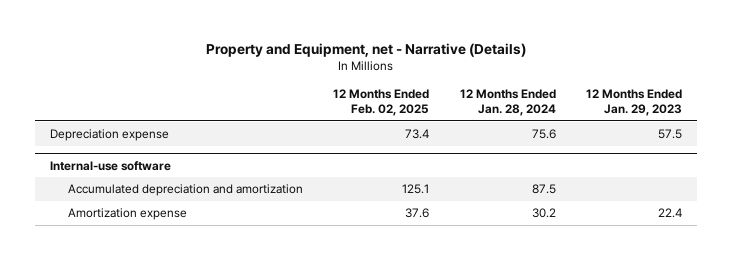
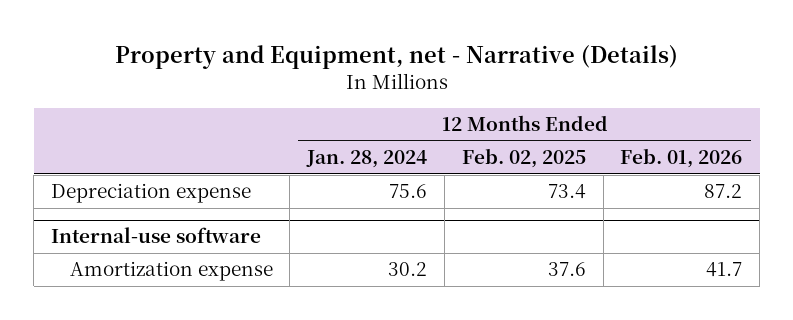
- | 12 Months Ended Feb. 02, 2025 | 12 Months Ended Jan. 28, 2024 | 12 Months Ended Jan. 29, 2023
+ | 12 Months Ended Jan. 28, 2024 | 12 Months Ended Feb. 02, 2025 | 12 Months Ended Feb. 01, 2026
@ Internal-use software
- Accumulated depreciation and amortization | 125.1 | 87.5 |

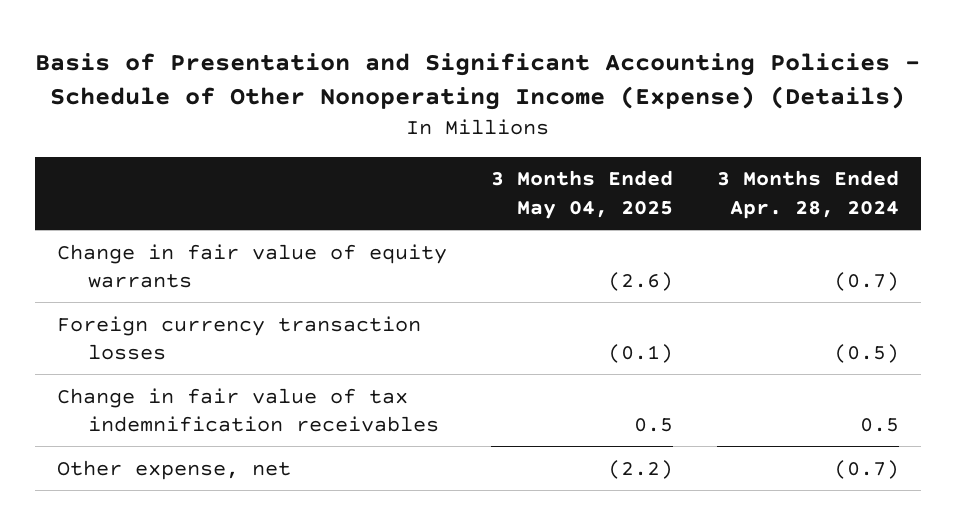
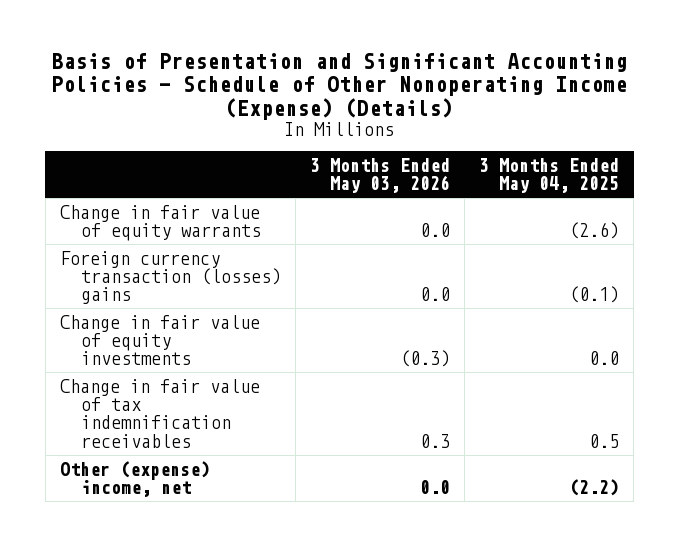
- | 3 Months Ended May 04, 2025 | 3 Months Ended Apr. 28, 2024
+ | 3 Months Ended May 03, 2026 | 3 Months Ended May 04, 2025
- Foreign currency transaction losses | (0.1) | (0.5)
+ Foreign currency transaction (losses) gains | 0.0 | (0.1)
+ Change in fair value of equity investments | (0.3) | 0.0
- Other expense, net | (2.2) | (0.7)
+ Other (expense) income, net | 0.0 | (2.2)

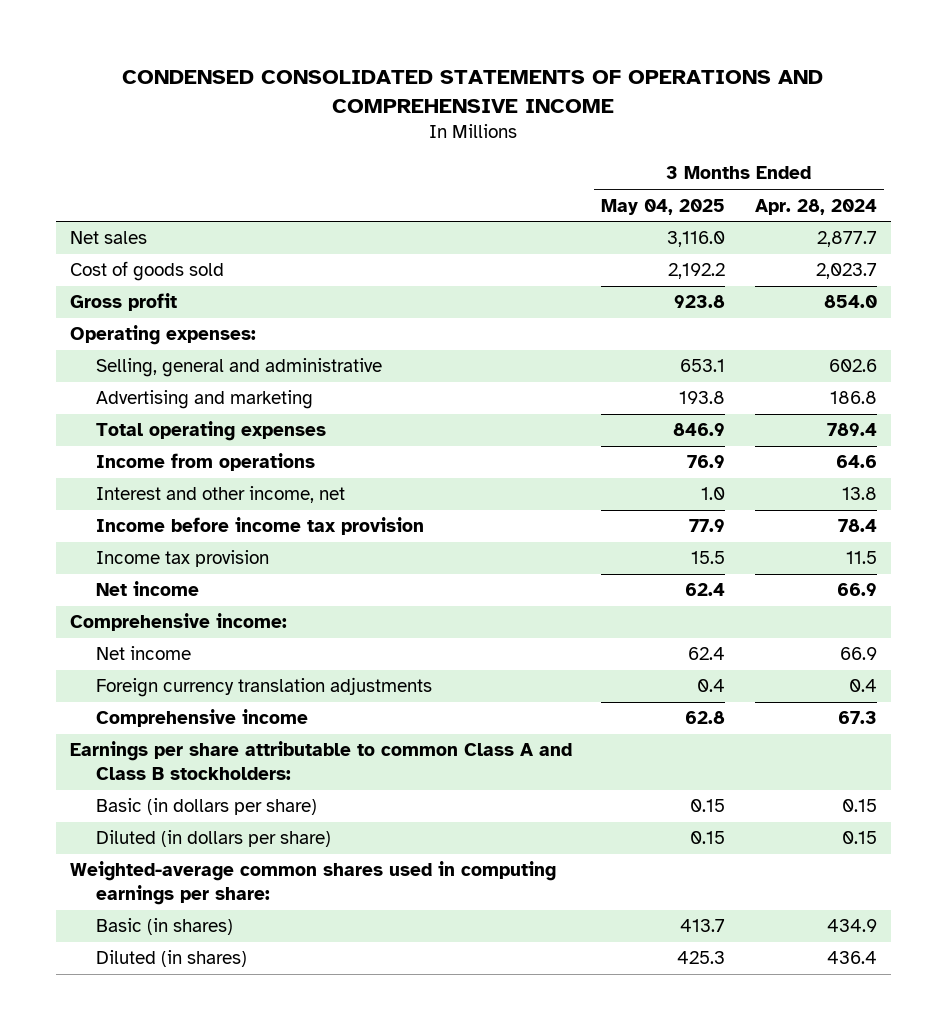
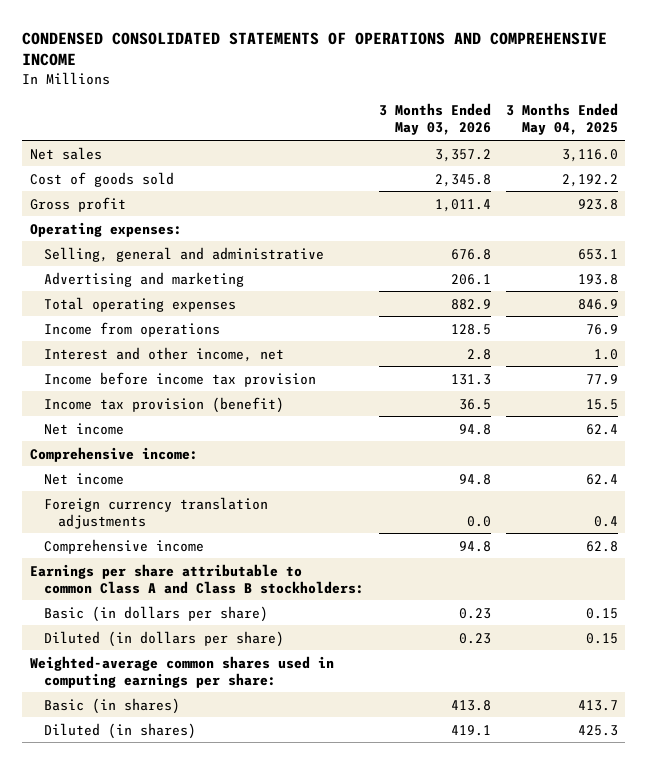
- | 3 Months Ended May 04, 2025 | 3 Months Ended Apr. 28, 2024
+ | 3 Months Ended May 03, 2026 | 3 Months Ended May 04, 2025
- Income tax provision | 15.5 | 11.5
+ Income tax provision (benefit) | 36.5 | 15.5

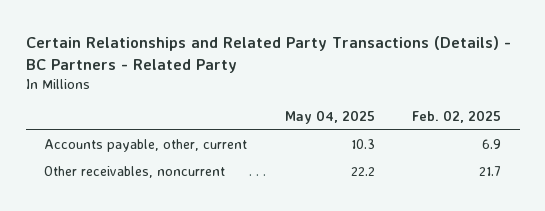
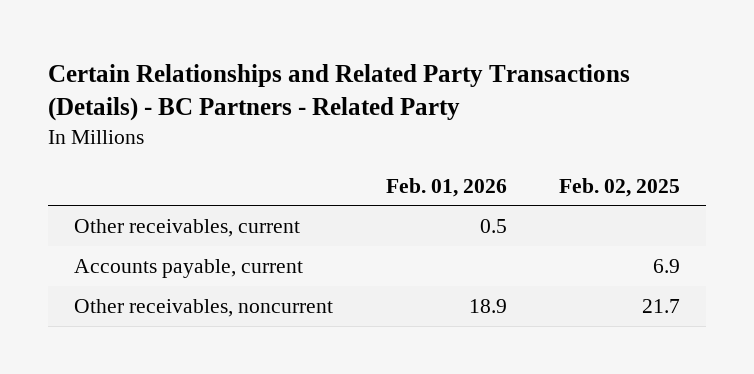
- | May 04, 2025 | Feb. 02, 2025
+ | Feb. 01, 2026 | Feb. 02, 2025
- Accounts payable, other, current | 10.3 | 6.9
+ Other receivables, current | 0.5 |
+ Accounts payable, current | | 6.9

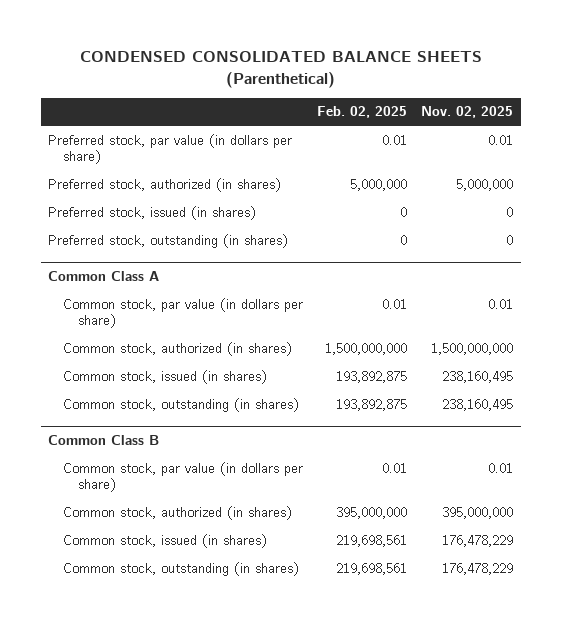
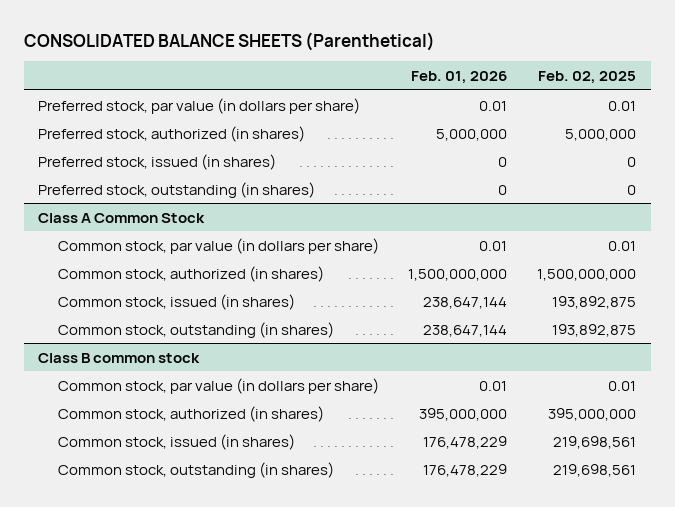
- CONDENSED CONSOLIDATED BALANCE SHEETS (Parenthetical)
+ CONSOLIDATED BALANCE SHEETS (Parenthetical)
- | Feb. 02, 2025 | Nov. 02, 2025
+ | Feb. 01, 2026 | Feb. 02, 2025
- Common Class A
+ Class A Common Stock
- Common Class B
+ Class B common stock

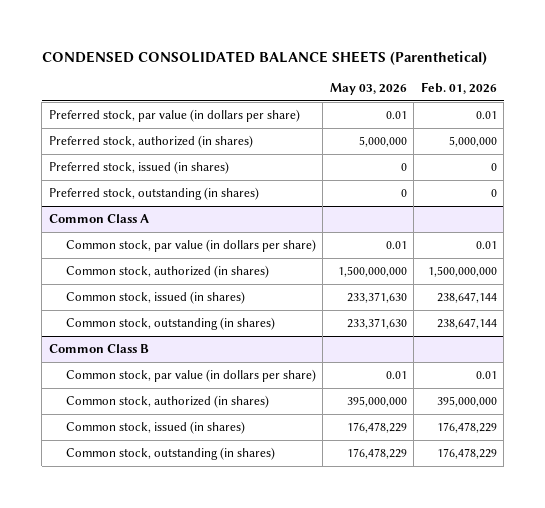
- CONSOLIDATED BALANCE SHEETS (Parenthetical)
+ CONDENSED CONSOLIDATED BALANCE SHEETS (Parenthetical)
- | Feb. 01, 2026 | Feb. 02, 2025
+ | May 03, 2026 | Feb. 01, 2026
- Class A Common Stock
+ Common Class A
- Class B common stock
+ Common Class B

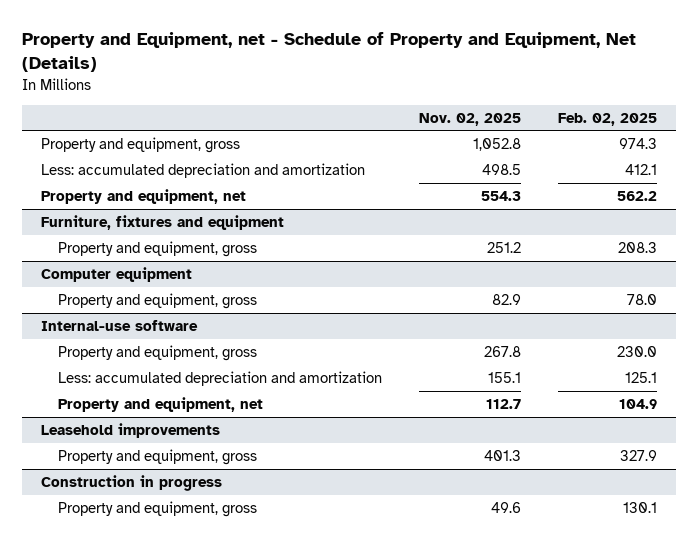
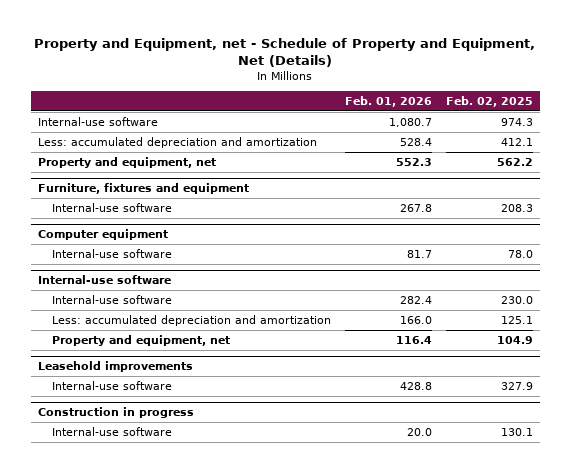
- | Nov. 02, 2025 | Feb. 02, 2025
+ | Feb. 01, 2026 | Feb. 02, 2025
- Property and equipment, gross | 1,052.8 | 974.3
+ Internal-use software | 1,080.7 | 974.3
@ Furniture, fixtures and equipment
- Property and equipment, gross | 251.2 | 208.3
+ Internal-use software | 267.8 | 208.3
@ Computer equipment
- Property and equipment, gross | 82.9 | 78.0
+ Internal-use software | 81.7 | 78.0
@ Internal-use software
- Property and equipment, gross | 267.8 | 230.0
+ Internal-use software | 282.4 | 230.0
@ Leasehold improvements
- Property and equipment, gross | 401.3 | 327.9
+ Internal-use software | 428.8 | 327.9
@ Construction in progress
- Property and equipment, gross | 49.6 | 130.1
+ Internal-use software | 20.0 | 130.1

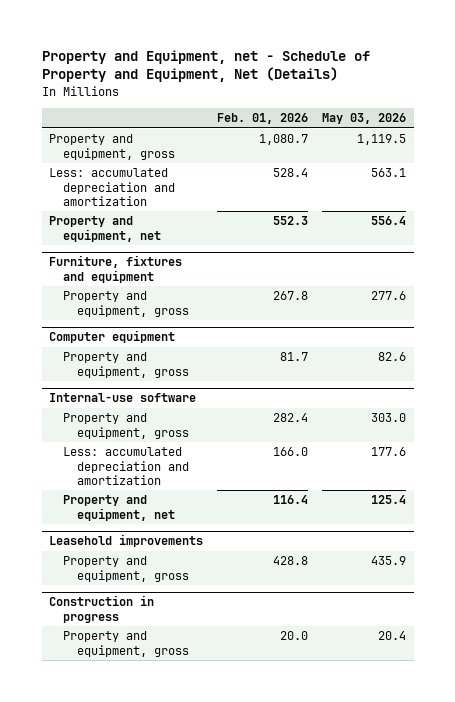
- | Feb. 01, 2026 | Feb. 02, 2025
+ | Feb. 01, 2026 | May 03, 2026
- Internal-use software | 1,080.7 | 974.3
+ Property and equipment, gross | 1,080.7 | 1,119.5
@ Furniture, fixtures and equipment
- Internal-use software | 267.8 | 208.3
+ Property and equipment, gross | 267.8 | 277.6
@ Computer equipment
- Internal-use software | 81.7 | 78.0
+ Property and equipment, gross | 81.7 | 82.6
@ Internal-use software
- Internal-use software | 282.4 | 230.0
+ Property and equipment, gross | 282.4 | 303.0
@ Leasehold improvements
- Internal-use software | 428.8 | 327.9
+ Property and equipment, gross | 428.8 | 435.9
@ Construction in progress
- Internal-use software | 20.0 | 130.1
+ Property and equipment, gross | 20.0 | 20.4

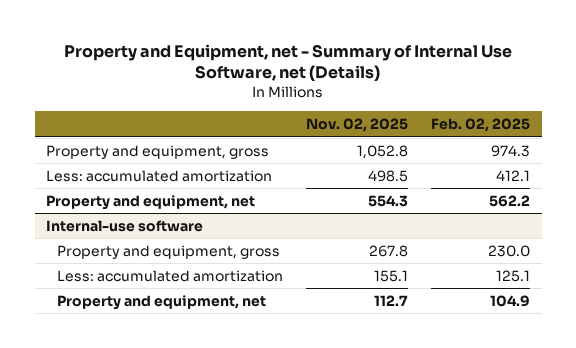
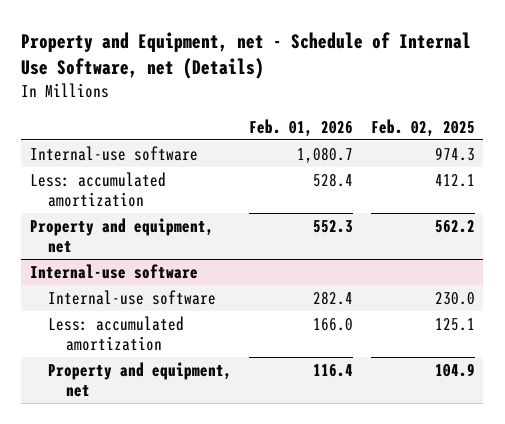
- Property and Equipment, net - Summary of Internal Use Software, net (Details)
+ Property and Equipment, net - Schedule of Internal Use Software, net (Details)
- | Nov. 02, 2025 | Feb. 02, 2025
+ | Feb. 01, 2026 | Feb. 02, 2025
- Property and equipment, gross | 1,052.8 | 974.3
+ Internal-use software | 1,080.7 | 974.3
@ Internal-use software
- Property and equipment, gross | 267.8 | 230.0
+ Internal-use software | 282.4 | 230.0

